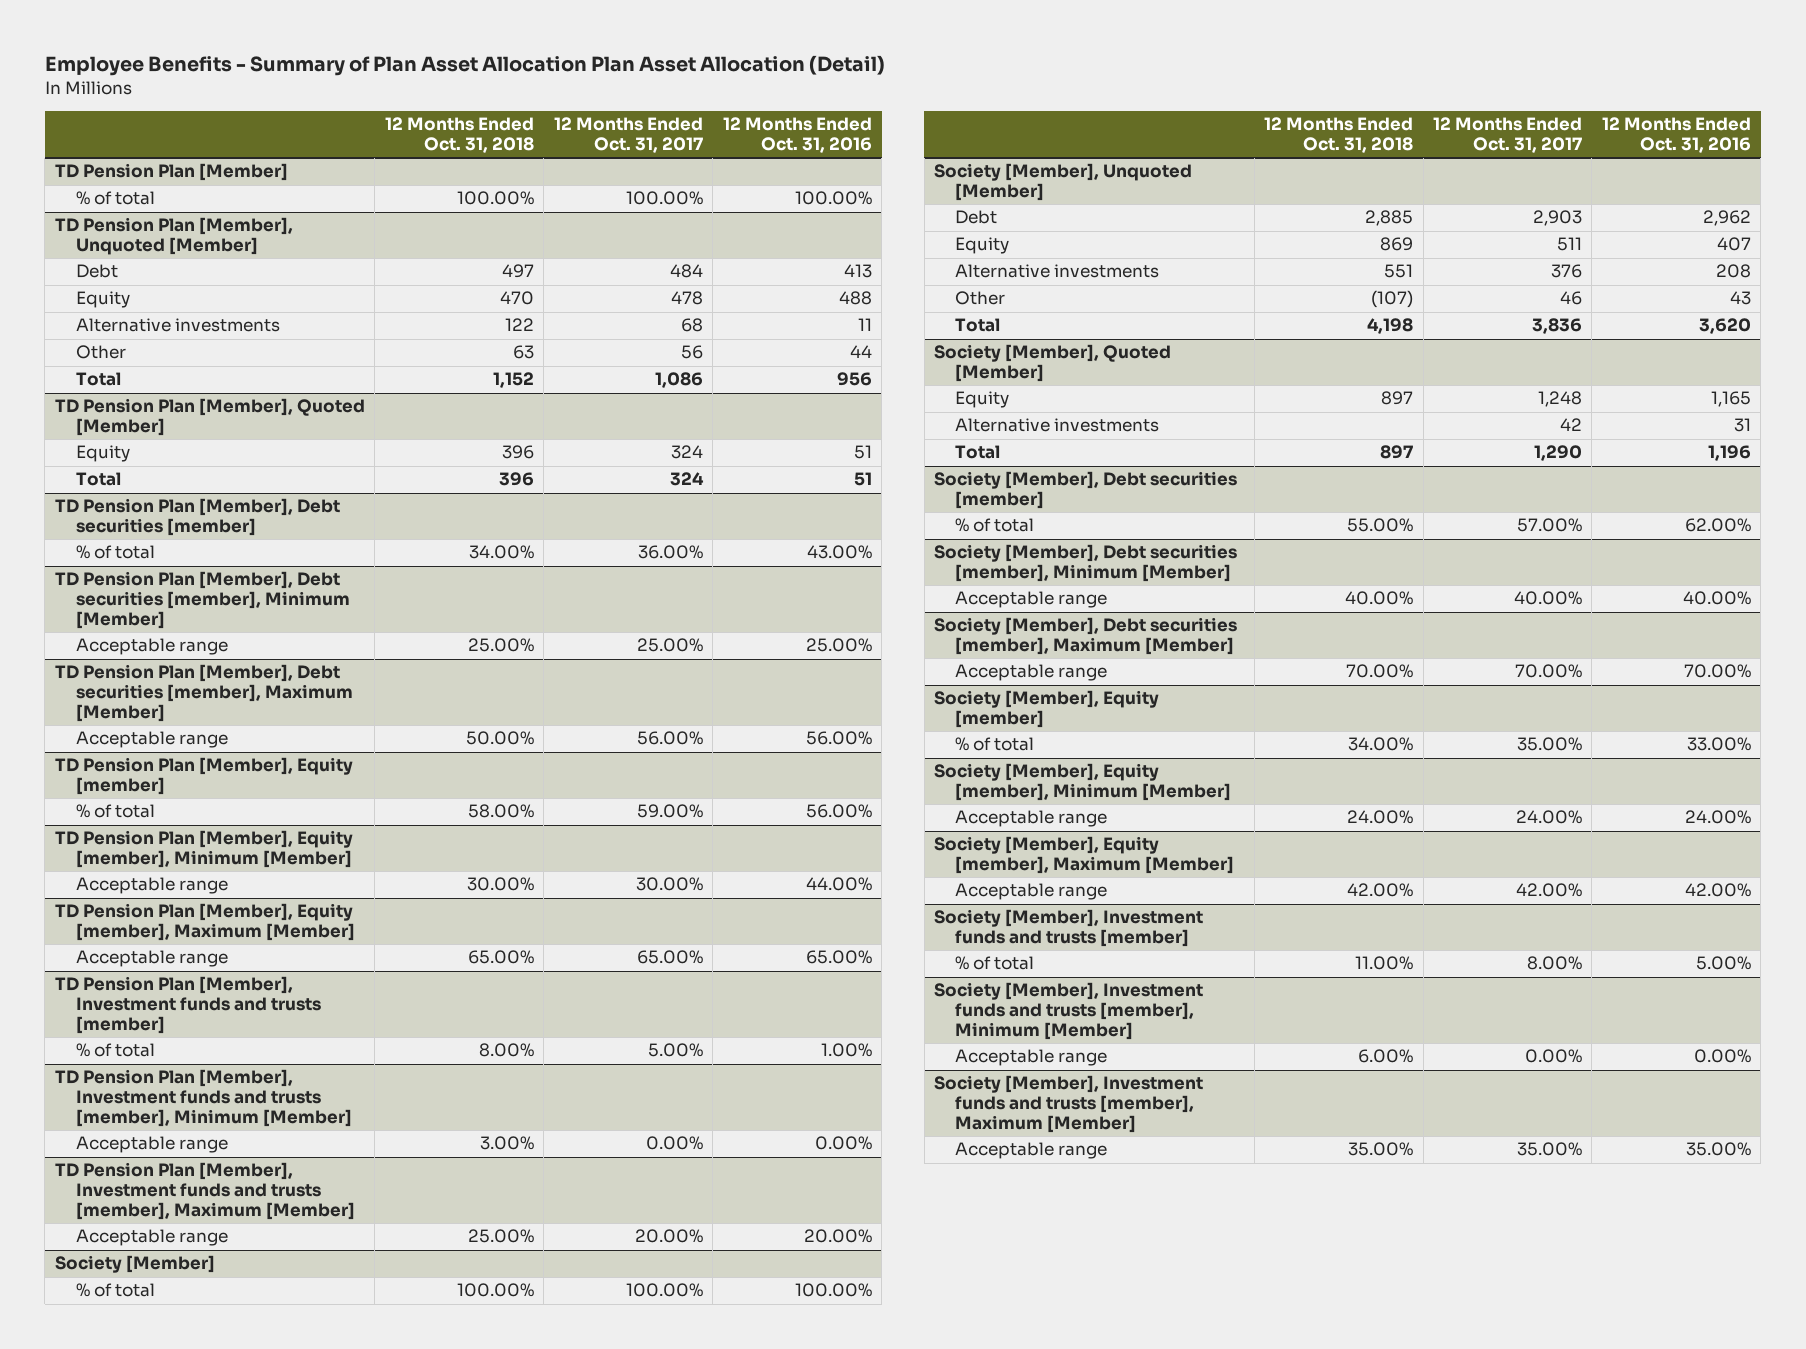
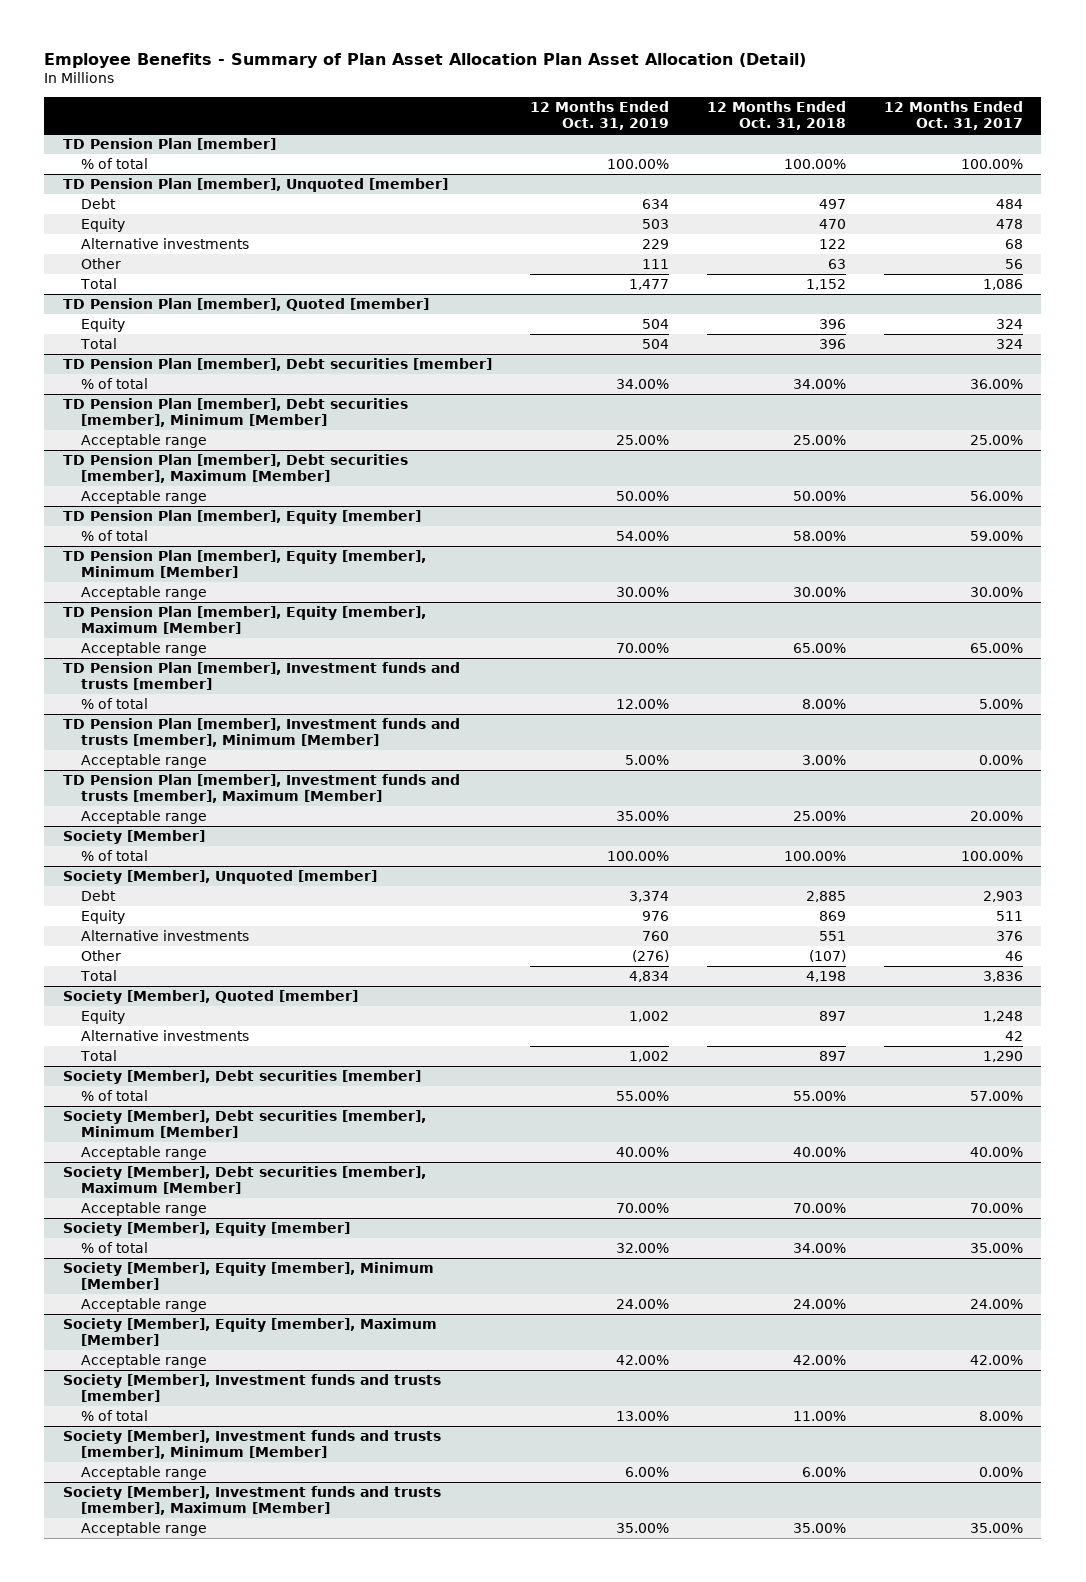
- | 12 Months Ended Oct. 31, 2018 | 12 Months Ended Oct. 31, 2017 | 12 Months Ended Oct. 31, 2016
+ | 12 Months Ended Oct. 31, 2019 | 12 Months Ended Oct. 31, 2018 | 12 Months Ended Oct. 31, 2017
- TD Pension Plan [Member]
+ TD Pension Plan [member]
- TD Pension Plan [Member], Unquoted [Member]
+ TD Pension Plan [member], Unquoted [member]
- TD Pension Plan [Member], Quoted [Member]
+ TD Pension Plan [member], Quoted [member]
- TD Pension Plan [Member], Debt securities [member]
+ TD Pension Plan [member], Debt securities [member]
- TD Pension Plan [Member], Debt securities [member], Minimum [Member]
+ TD Pension Plan [member], Debt securities [member], Minimum [Member]
- TD Pension Plan [Member], Debt securities [member], Maximum [Member]
+ TD Pension Plan [member], Debt securities [member], Maximum [Member]
- TD Pension Plan [Member], Equity [member]
+ TD Pension Plan [member], Equity [member]
- TD Pension Plan [Member], Equity [member], Minimum [Member]
+ TD Pension Plan [member], Equity [member], Minimum [Member]
- TD Pension Plan [Member], Equity [member], Maximum [Member]
+ TD Pension Plan [member], Equity [member], Maximum [Member]
- TD Pension Plan [Member], Investment funds and trusts [member]
+ TD Pension Plan [member], Investment funds and trusts [member]
- TD Pension Plan [Member], Investment funds and trusts [member], Minimum [Member]
+ TD Pension Plan [member], Investment funds and trusts [member], Minimum [Member]
- TD Pension Plan [Member], Investment funds and trusts [member], Maximum [Member]
+ TD Pension Plan [member], Investment funds and trusts [member], Maximum [Member]
- Society [Member], Unquoted [Member]
+ Society [Member], Unquoted [member]
- Society [Member], Quoted [Member]
+ Society [Member], Quoted [member]

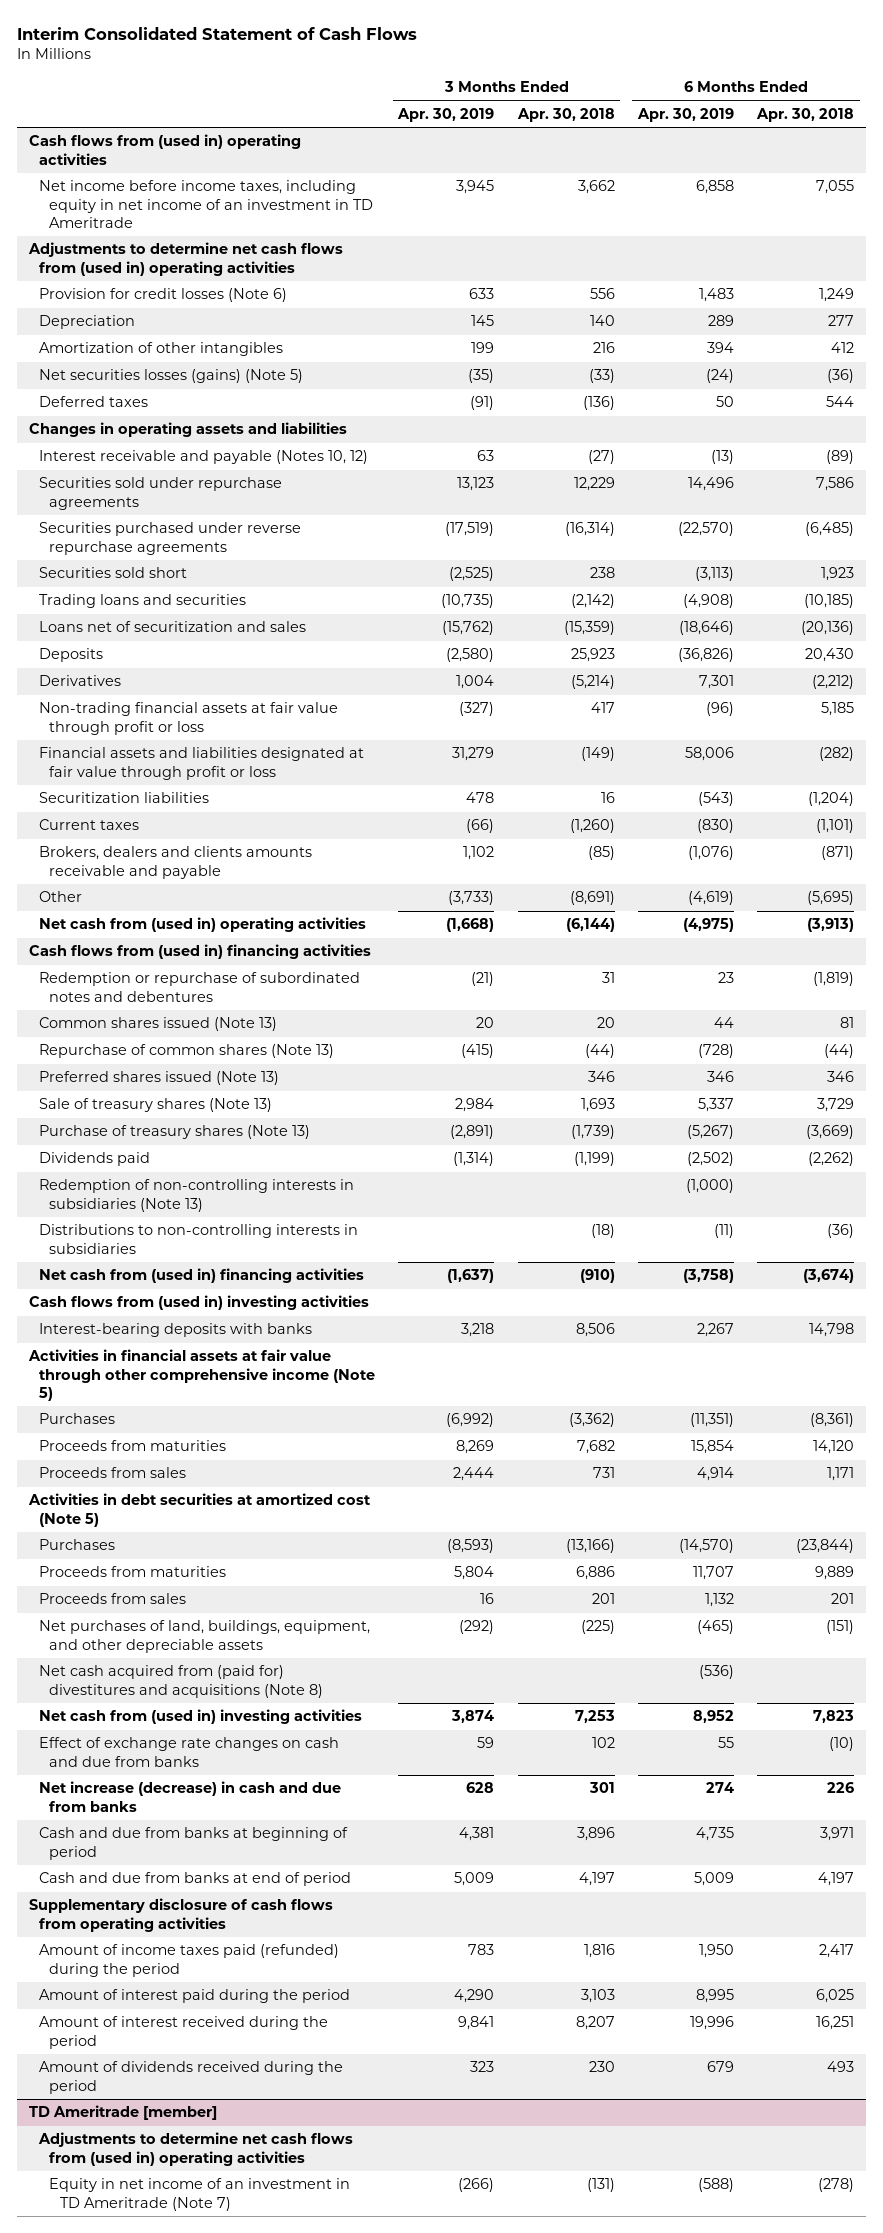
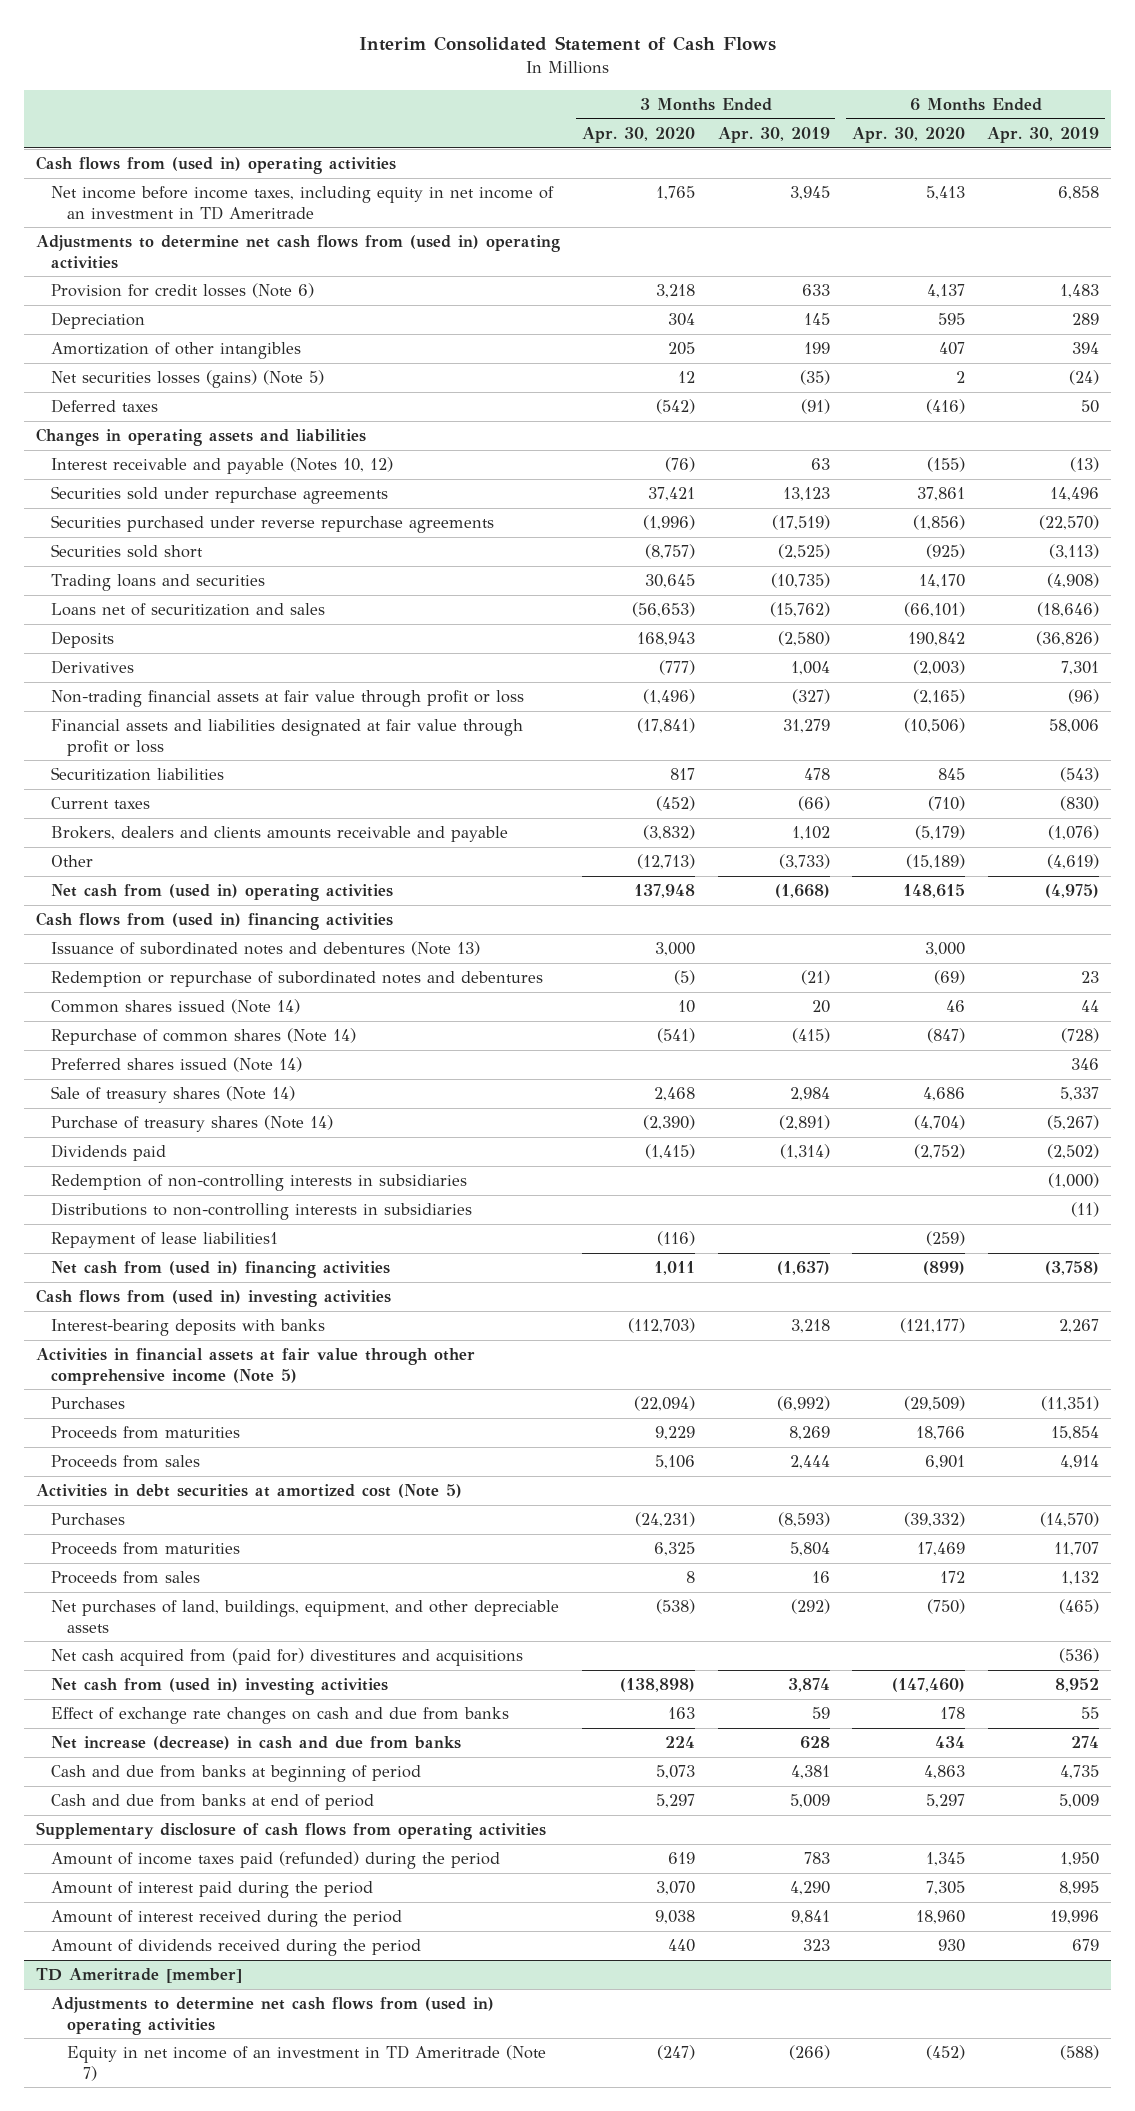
- | 3 Months Ended Apr. 30, 2019 | 3 Months Ended Apr. 30, 2018 | 6 Months Ended Apr. 30, 2019 | 6 Months Ended Apr. 30, 2018
+ | 3 Months Ended Apr. 30, 2020 | 3 Months Ended Apr. 30, 2019 | 6 Months Ended Apr. 30, 2020 | 6 Months Ended Apr. 30, 2019
+ Issuance of subordinated notes and debentures (Note 13) | 3,000 | | 3,000 |
- Common shares issued (Note 13) | 20 | 20 | 44 | 81
- Repurchase of common shares (Note 13) | (415) | (44) | (728) | (44)
- Preferred shares issued (Note 13) | | 346 | 346 | 346
- Sale of treasury shares (Note 13) | 2,984 | 1,693 | 5,337 | 3,729
- Purchase of treasury shares (Note 13) | (2,891) | (1,739) | (5,267) | (3,669)
+ Common shares issued (Note 14) | 10 | 20 | 46 | 44
+ Repurchase of common shares (Note 14) | (541) | (415) | (847) | (728)
+ Preferred shares issued (Note 14) | | | | 346
+ Sale of treasury shares (Note 14) | 2,468 | 2,984 | 4,686 | 5,337
+ Purchase of treasury shares (Note 14) | (2,390) | (2,891) | (4,704) | (5,267)
- Redemption of non-controlling interests in subsidiaries (Note 13) | | | (1,000) |
+ Redemption of non-controlling interests in subsidiaries | | | | (1,000)
+ Repayment of lease liabilities1 | (116) | | (259) |
- Net cash acquired from (paid for) divestitures and acquisitions (Note 8) | | | (536) |
+ Net cash acquired from (paid for) divestitures and acquisitions | | | | (536)

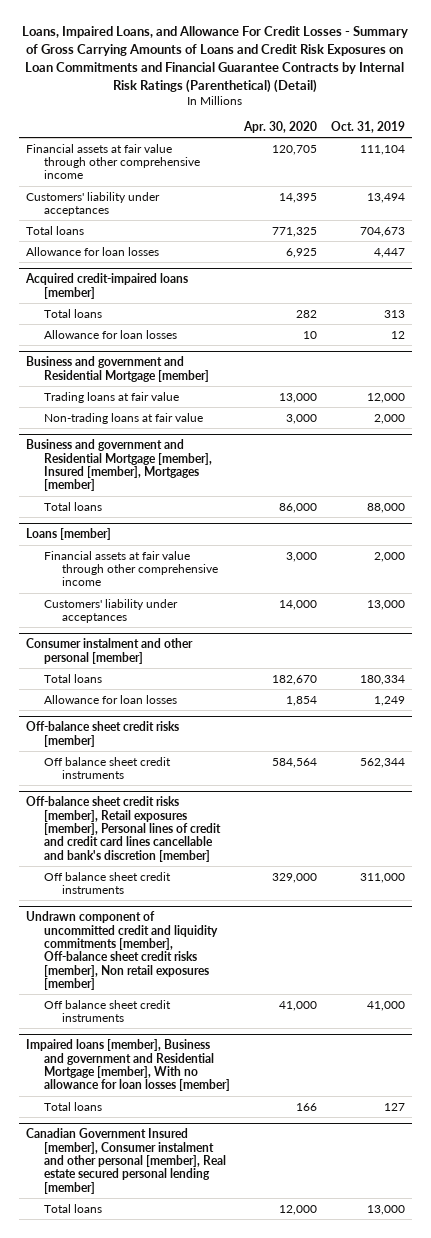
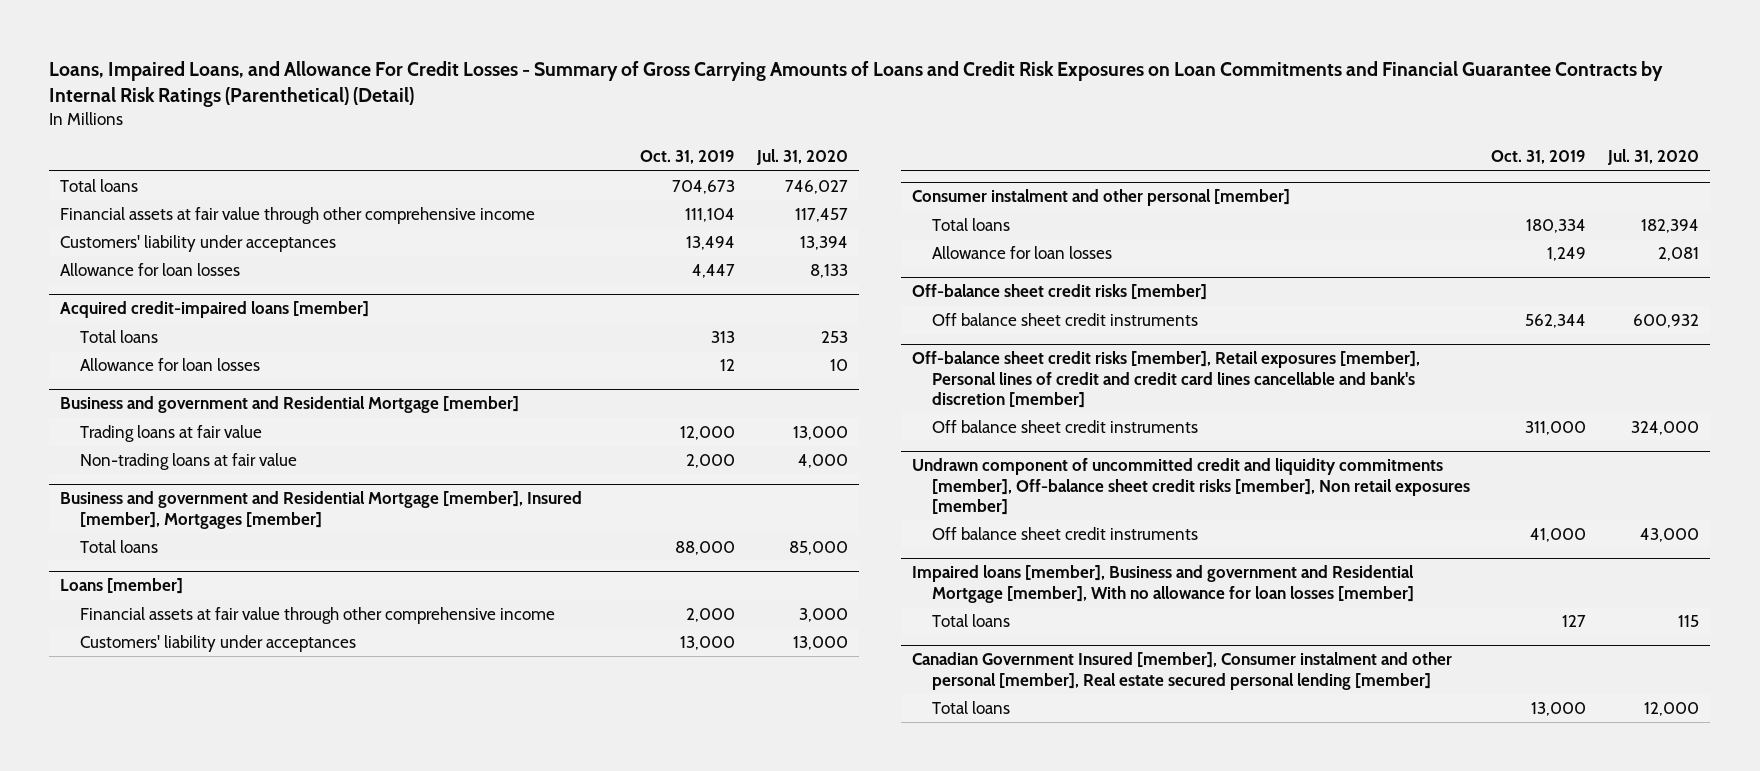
- | Apr. 30, 2020 | Oct. 31, 2019
+ | Oct. 31, 2019 | Jul. 31, 2020
moved up: Total loans | 704,673 | 746,027

